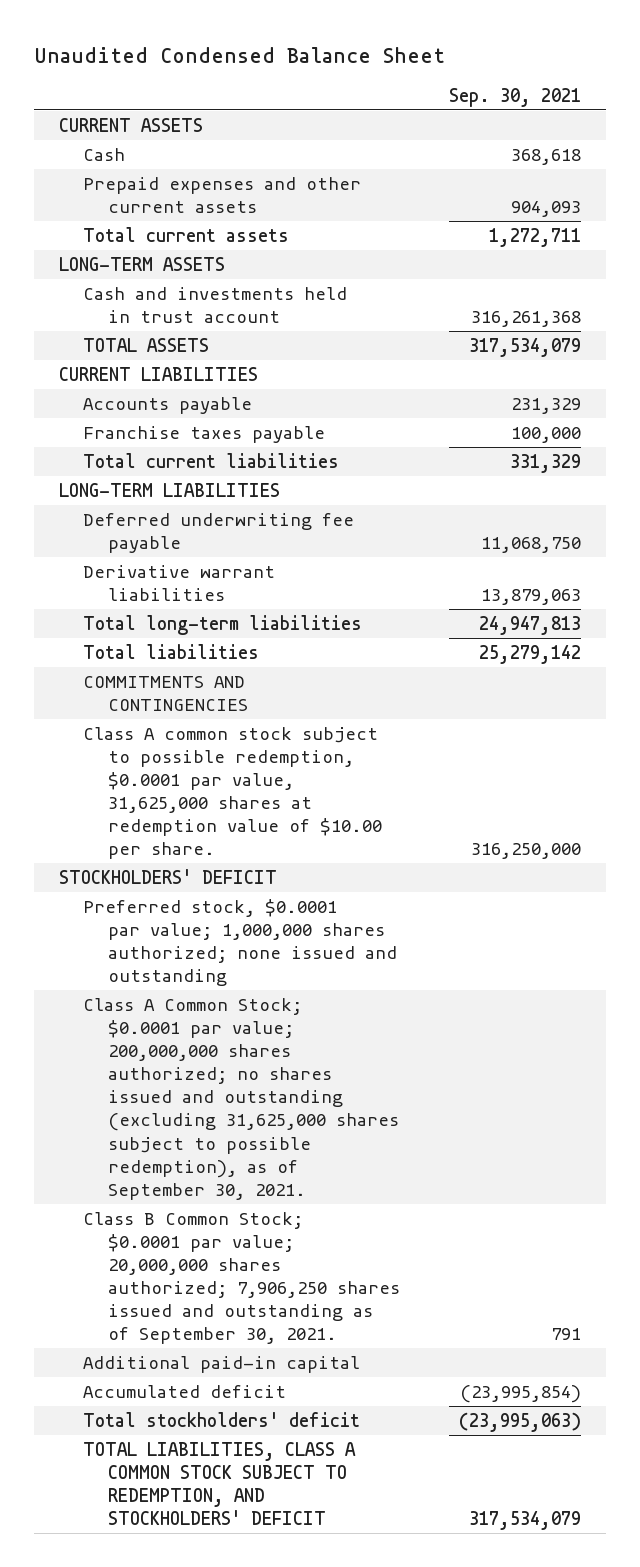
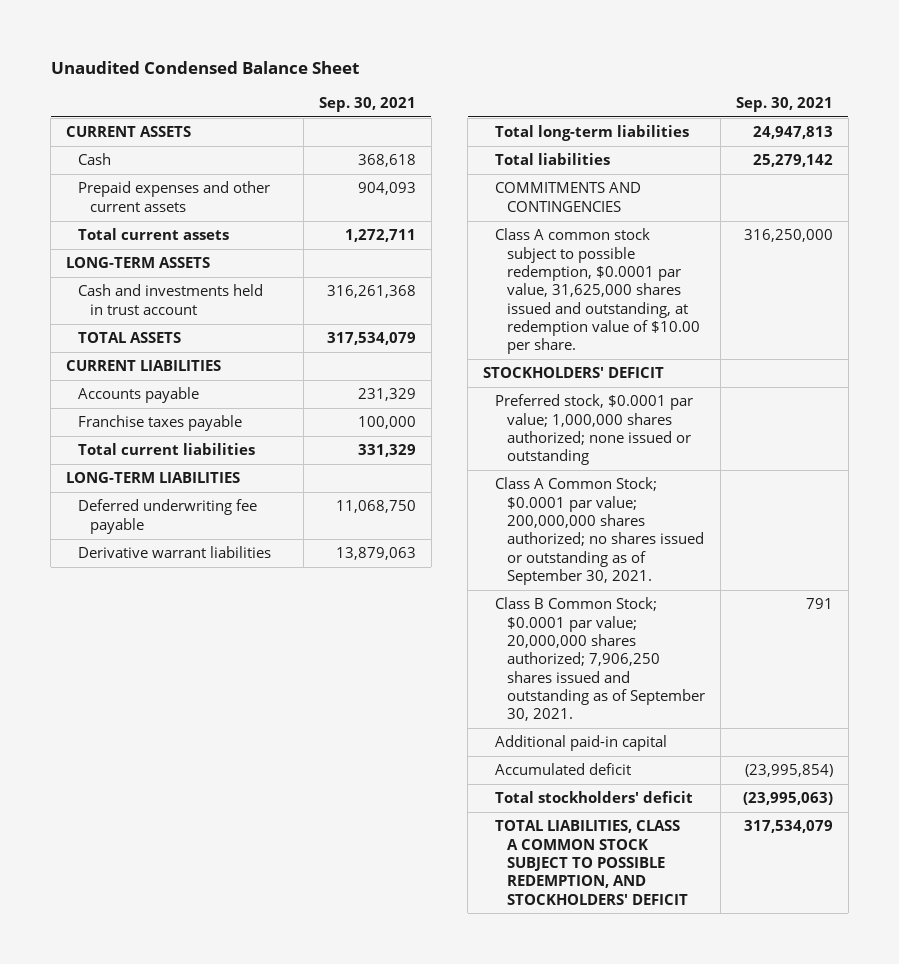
- Class A common stock subject to possible redemption, $0.0001 par value, 31,625,000 shares at redemption value of $10.00 per share. | 316,250,000
+ Class A common stock subject to possible redemption, $0.0001 par value, 31,625,000 shares issued and outstanding, at redemption value of $10.00 per share. | 316,250,000
- Preferred stock, $0.0001 par value; 1,000,000 shares authorized; none issued and outstanding
- Class A Common Stock; $0.0001 par value; 200,000,000 shares authorized; no shares issued and outstanding (excluding 31,625,000 shares subject to possible redemption), as of September 30, 2021.
+ Preferred stock, $0.0001 par value; 1,000,000 shares authorized; none issued or outstanding
+ Class A Common Stock; $0.0001 par value; 200,000,000 shares authorized; no shares issued or outstanding as of September 30, 2021.
- TOTAL LIABILITIES, CLASS A COMMON STOCK SUBJECT TO REDEMPTION, AND STOCKHOLDERS' DEFICIT | 317,534,079
+ TOTAL LIABILITIES, CLASS A COMMON STOCK SUBJECT TO POSSIBLE REDEMPTION, AND STOCKHOLDERS' DEFICIT | 317,534,079

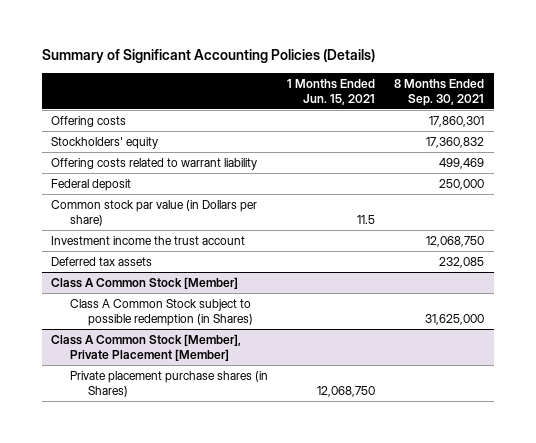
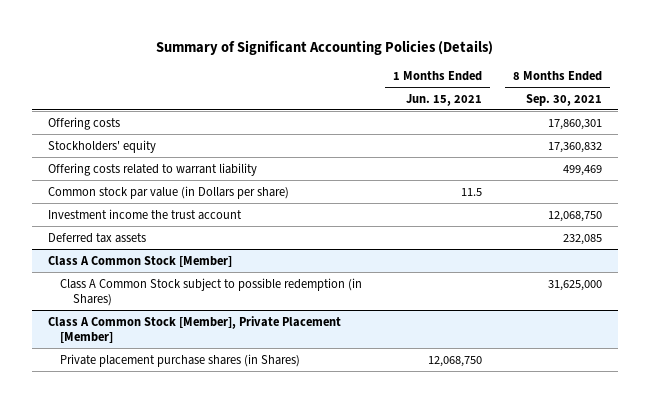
- Federal deposit | | 250,000

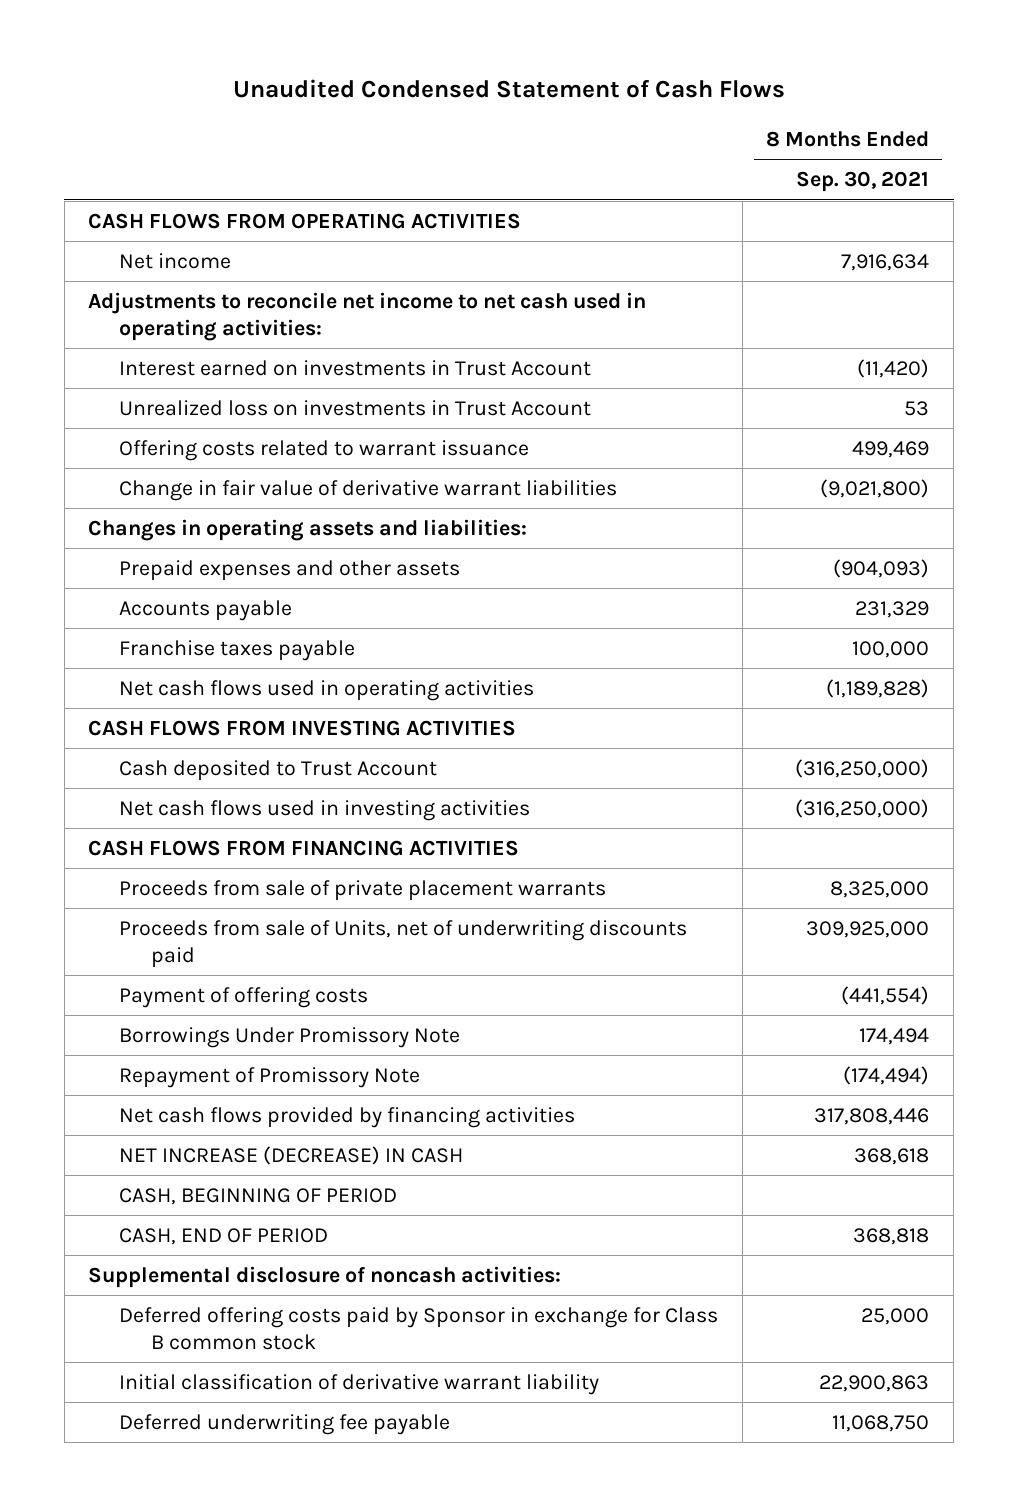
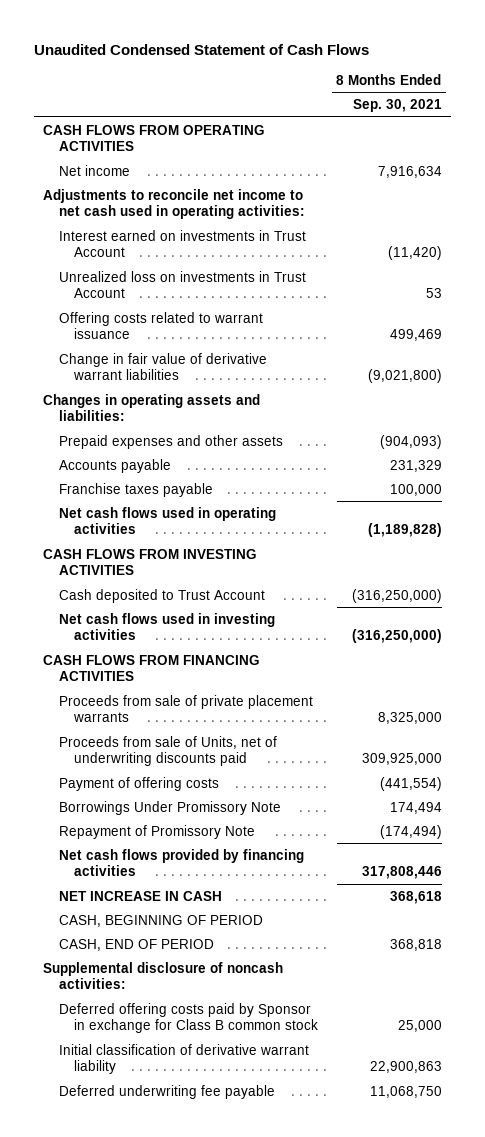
- NET INCREASE (DECREASE) IN CASH | 368,618
+ NET INCREASE IN CASH | 368,618

